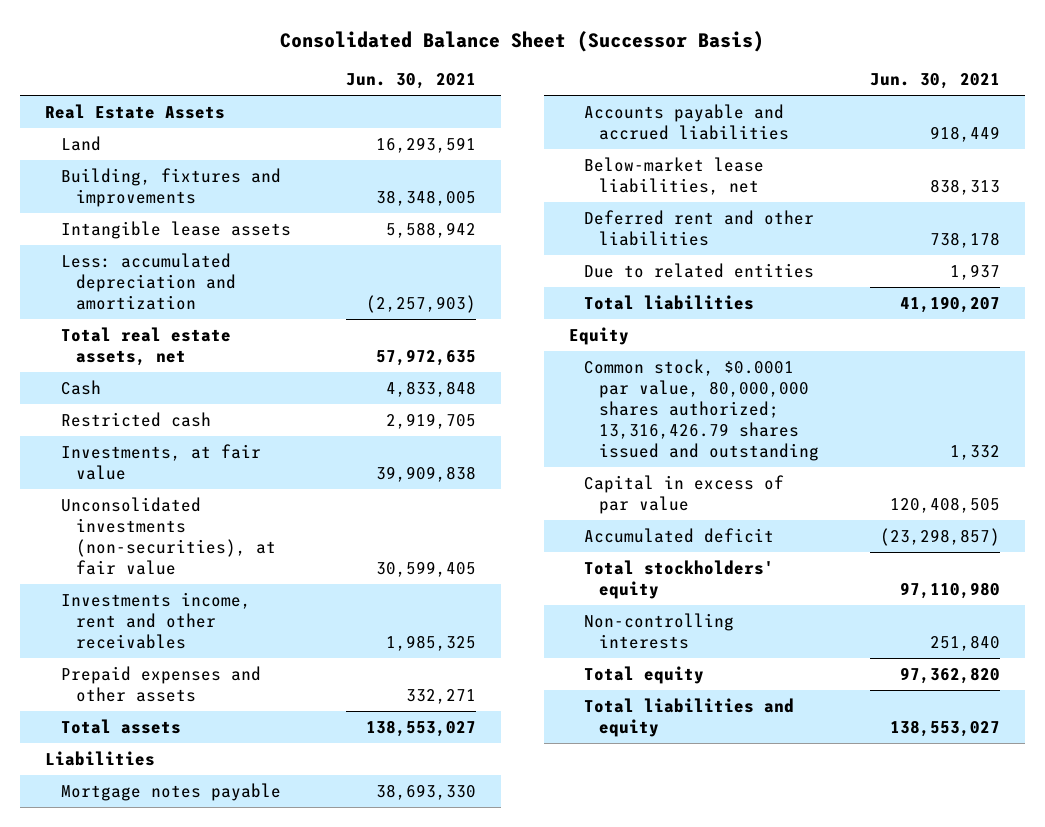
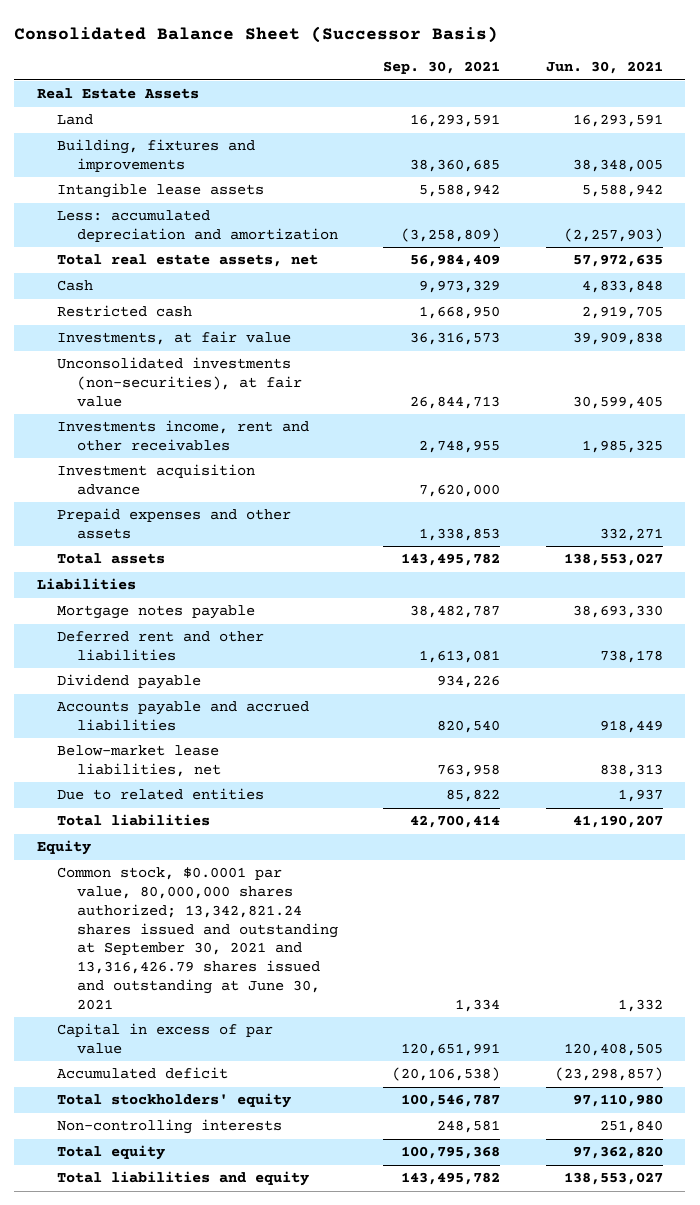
- | Jun. 30, 2021
+ | Sep. 30, 2021 | Jun. 30, 2021
+ Investment acquisition advance | 7,620,000 |
moved up: Deferred rent and other liabilities | 1,613,081 | 738,178
+ Dividend payable | 934,226 |
- Common stock, $0.0001 par value, 80,000,000 shares authorized; 13,316,426.79 shares issued and outstanding | 1,332
+ Common stock, $0.0001 par value, 80,000,000 shares authorized; 13,342,821.24 shares issued and outstanding at September 30, 2021 and 13,316,426.79 shares issued and outstanding at June 30, 2021 | 1,334 | 1,332

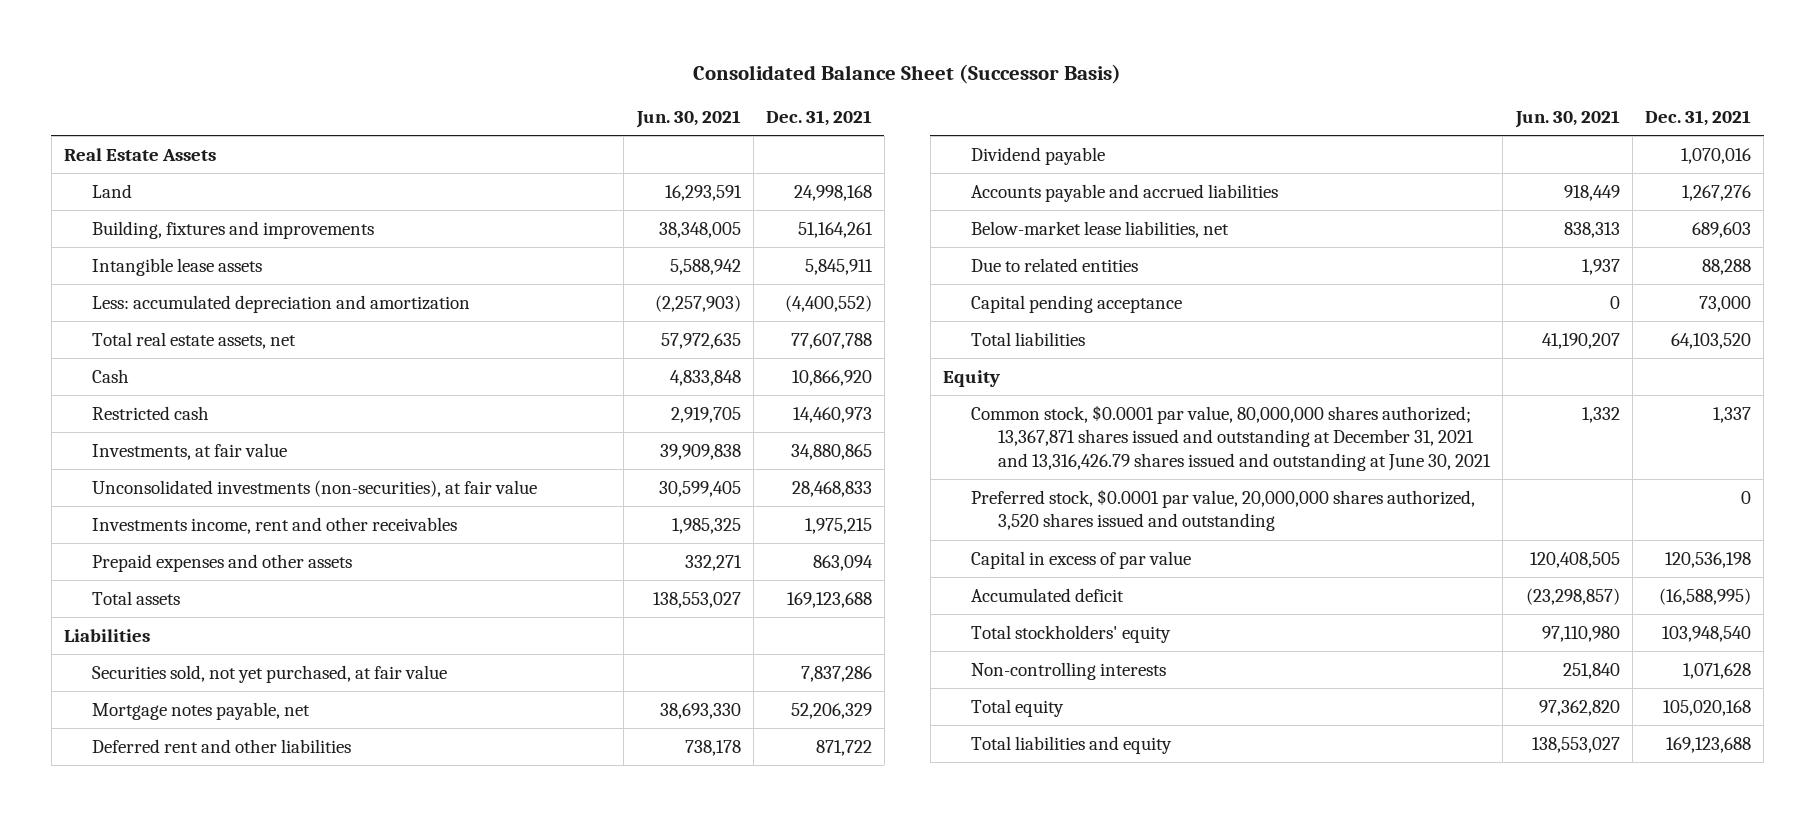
- | Sep. 30, 2021 | Jun. 30, 2021
+ | Jun. 30, 2021 | Dec. 31, 2021
- Investment acquisition advance | 7,620,000 |
- Mortgage notes payable | 38,482,787 | 38,693,330
+ Securities sold, not yet purchased, at fair value | | 7,837,286
+ Mortgage notes payable, net | 38,693,330 | 52,206,329
+ Capital pending acceptance | 0 | 73,000
- Common stock, $0.0001 par value, 80,000,000 shares authorized; 13,342,821.24 shares issued and outstanding at September 30, 2021 and 13,316,426.79 shares issued and outstanding at June 30, 2021 | 1,334 | 1,332
+ Common stock, $0.0001 par value, 80,000,000 shares authorized; 13,367,871 shares issued and outstanding at December 31, 2021 and 13,316,426.79 shares issued and outstanding at June 30, 2021 | 1,332 | 1,337
+ Preferred stock, $0.0001 par value, 20,000,000 shares authorized, 3,520 shares issued and outstanding | | 0

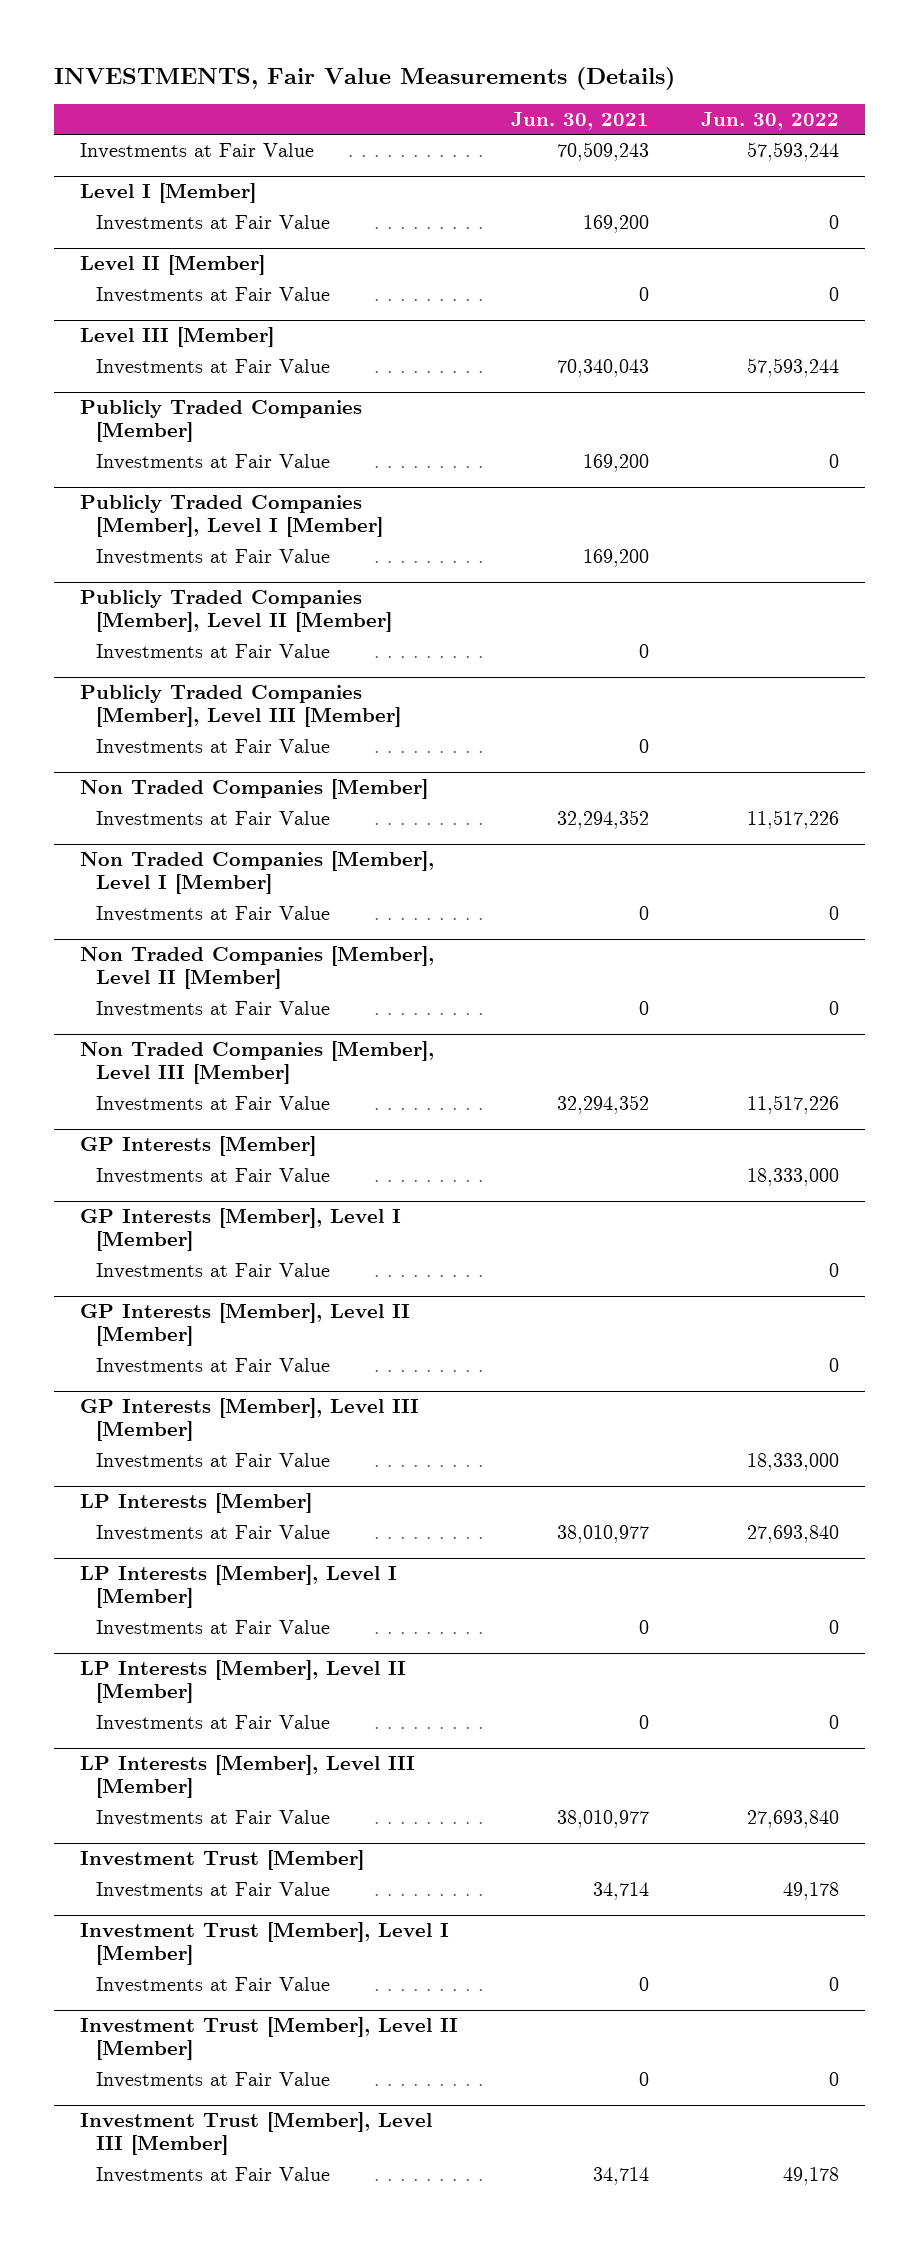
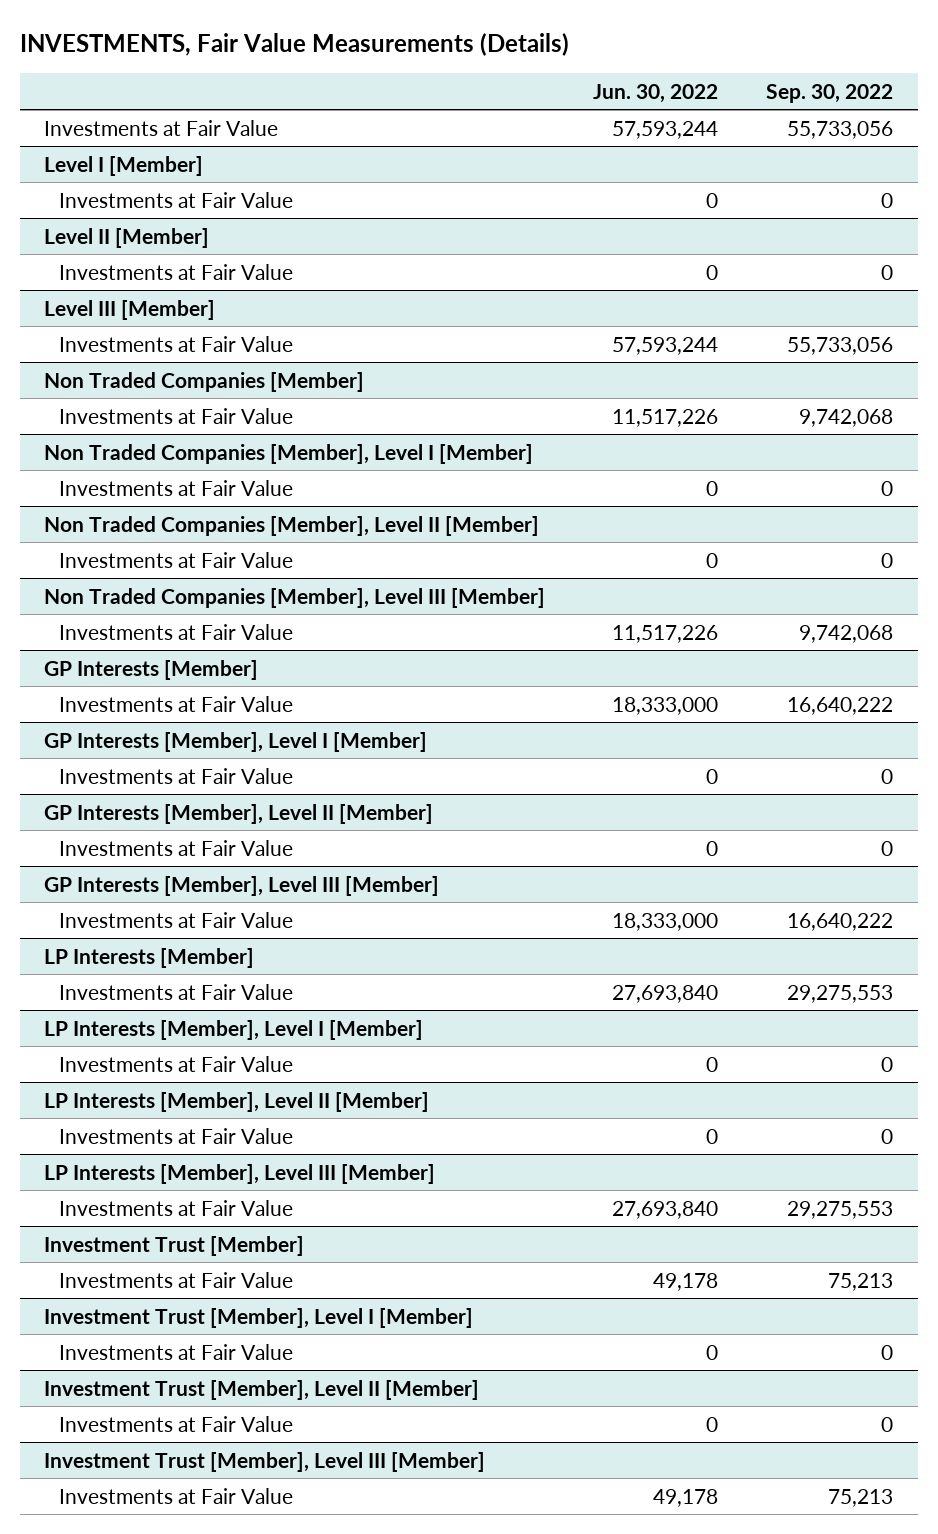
- | Jun. 30, 2021 | Jun. 30, 2022
+ | Jun. 30, 2022 | Sep. 30, 2022
- Publicly Traded Companies [Member]
- Investments at Fair Value | 169,200 | 0
- Publicly Traded Companies [Member], Level I [Member]
- Investments at Fair Value | 169,200 |
- Publicly Traded Companies [Member], Level II [Member]
- Investments at Fair Value | 0 |
- Publicly Traded Companies [Member], Level III [Member]
- Investments at Fair Value | 0 |

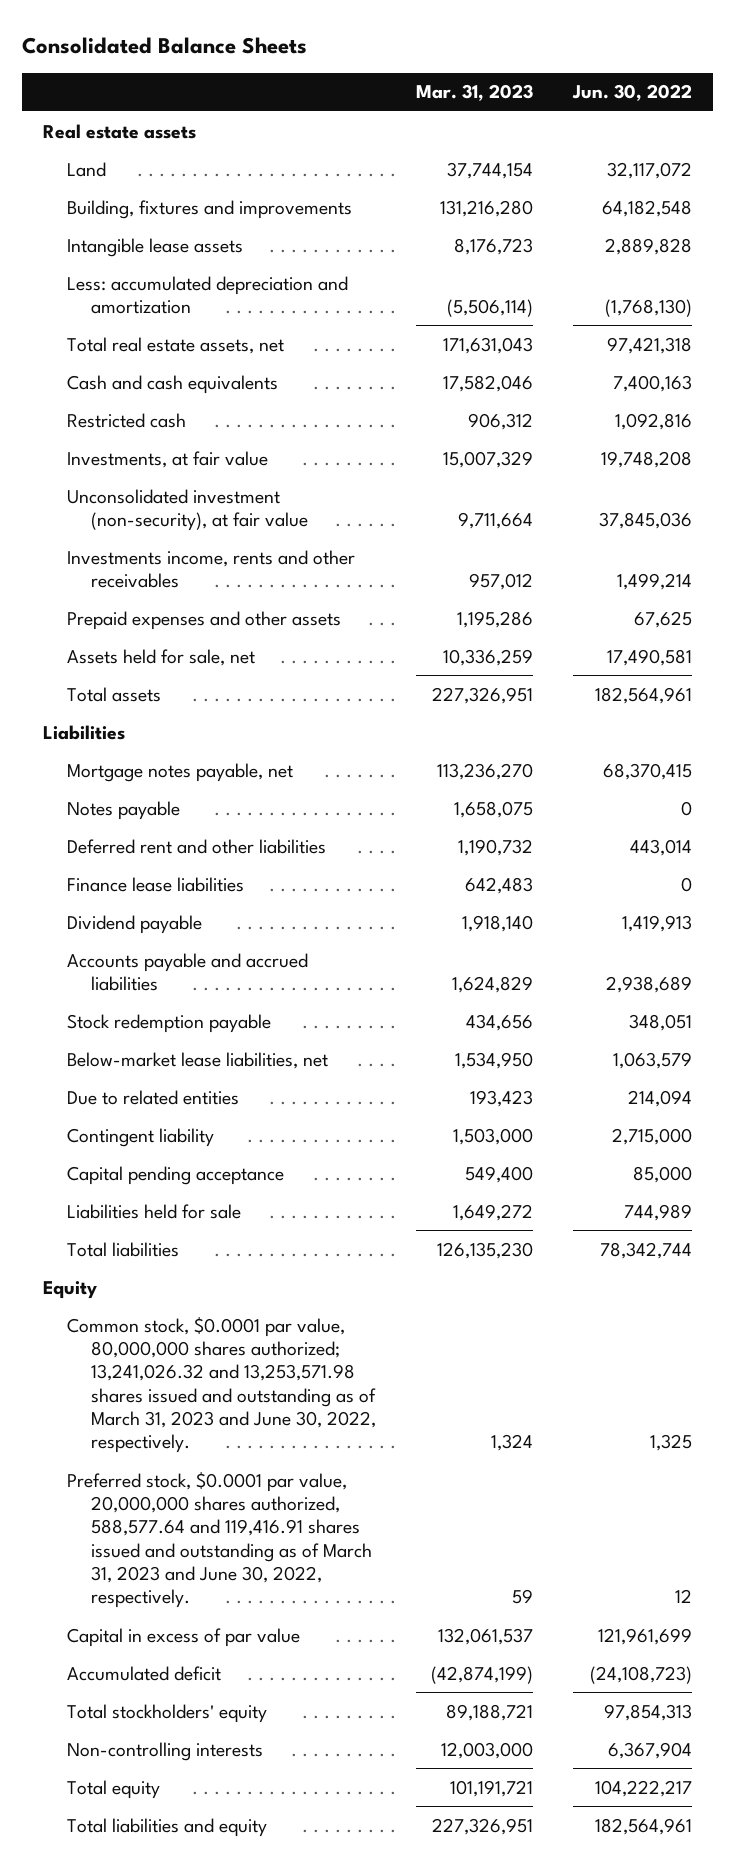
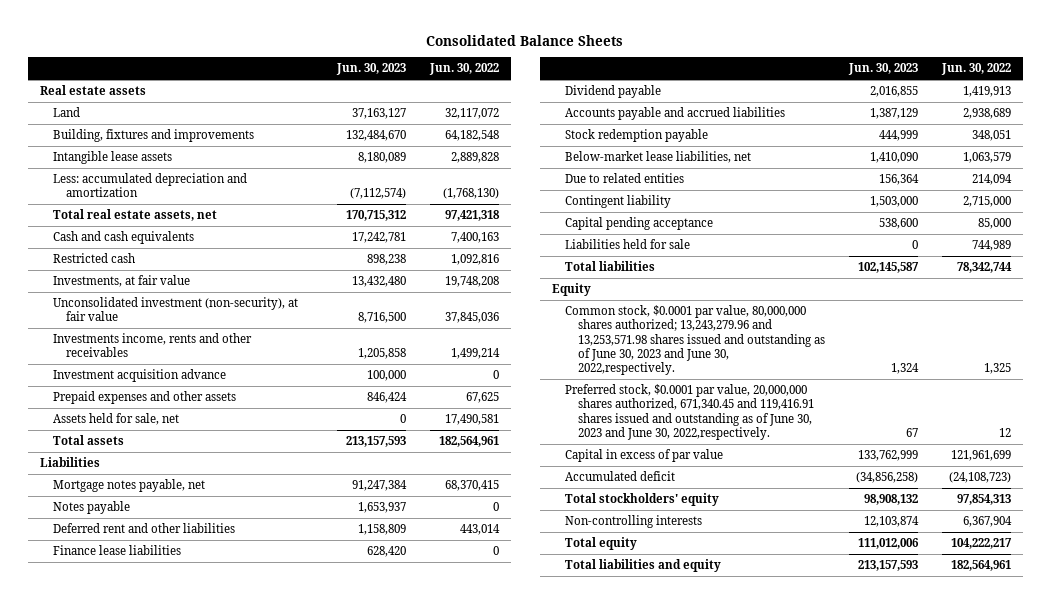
- | Mar. 31, 2023 | Jun. 30, 2022
+ | Jun. 30, 2023 | Jun. 30, 2022
+ Investment acquisition advance | 100,000 | 0
- Common stock, $0.0001 par value, 80,000,000 shares authorized; 13,241,026.32 and 13,253,571.98 shares issued and outstanding as of March 31, 2023 and June 30, 2022, respectively. | 1,324 | 1,325
- Preferred stock, $0.0001 par value, 20,000,000 shares authorized, 588,577.64 and 119,416.91 shares issued and outstanding as of March 31, 2023 and June 30, 2022, respectively. | 59 | 12
+ Common stock, $0.0001 par value, 80,000,000 shares authorized; 13,243,279.96 and 13,253,571.98 shares issued and outstanding as of June 30, 2023 and June 30, 2022,respectively. | 1,324 | 1,325
+ Preferred stock, $0.0001 par value, 20,000,000 shares authorized, 671,340.45 and 119,416.91 shares issued and outstanding as of June 30, 2023 and June 30, 2022,respectively. | 67 | 12

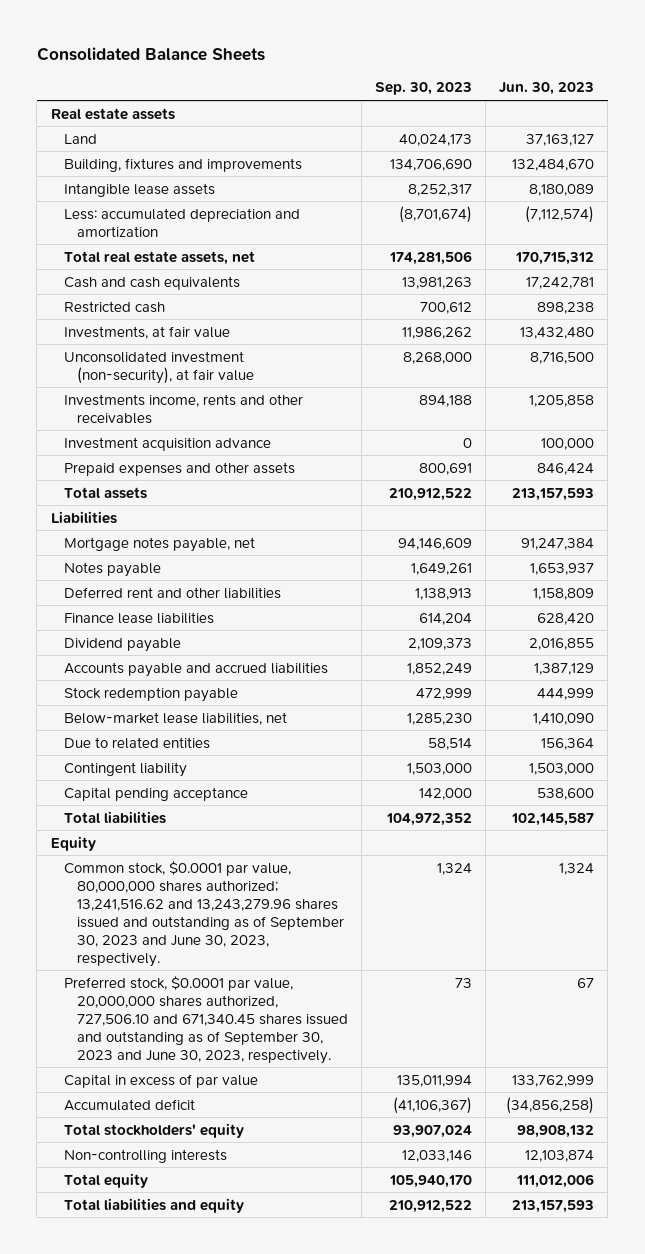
- | Jun. 30, 2023 | Jun. 30, 2022
+ | Sep. 30, 2023 | Jun. 30, 2023
- Assets held for sale, net | 0 | 17,490,581
- Liabilities held for sale | 0 | 744,989
- Common stock, $0.0001 par value, 80,000,000 shares authorized; 13,243,279.96 and 13,253,571.98 shares issued and outstanding as of June 30, 2023 and June 30, 2022,respectively. | 1,324 | 1,325
- Preferred stock, $0.0001 par value, 20,000,000 shares authorized, 671,340.45 and 119,416.91 shares issued and outstanding as of June 30, 2023 and June 30, 2022,respectively. | 67 | 12
+ Common stock, $0.0001 par value, 80,000,000 shares authorized; 13,241,516.62 and 13,243,279.96 shares issued and outstanding as of September 30, 2023 and June 30, 2023, respectively. | 1,324 | 1,324
+ Preferred stock, $0.0001 par value, 20,000,000 shares authorized, 727,506.10 and 671,340.45 shares issued and outstanding as of September 30, 2023 and June 30, 2023, respectively. | 73 | 67

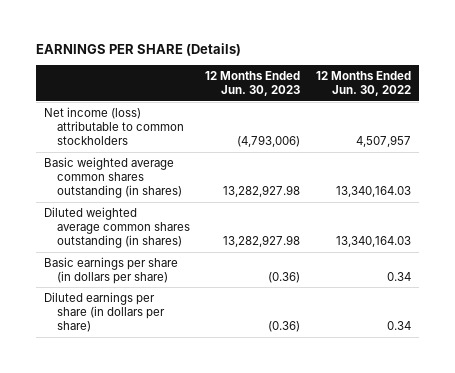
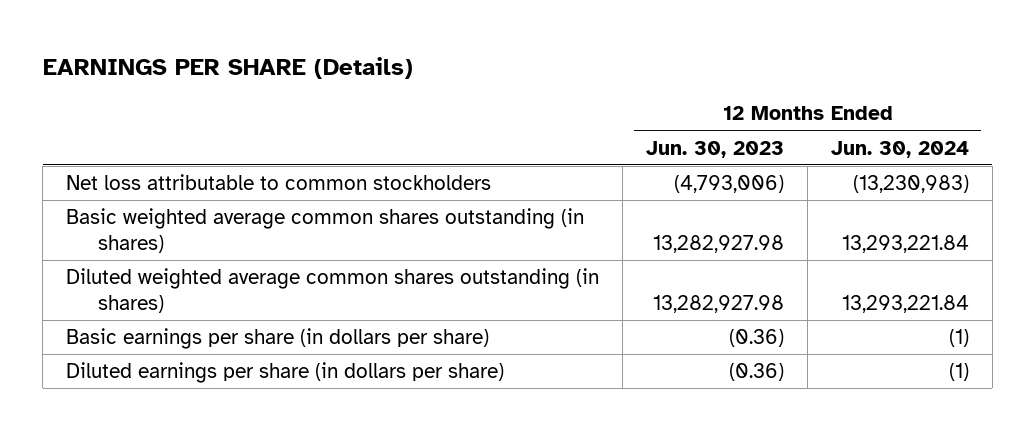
- | 12 Months Ended Jun. 30, 2023 | 12 Months Ended Jun. 30, 2022
+ | 12 Months Ended Jun. 30, 2023 | 12 Months Ended Jun. 30, 2024
- Net income (loss) attributable to common stockholders | (4,793,006) | 4,507,957
+ Net loss attributable to common stockholders | (4,793,006) | (13,230,983)

